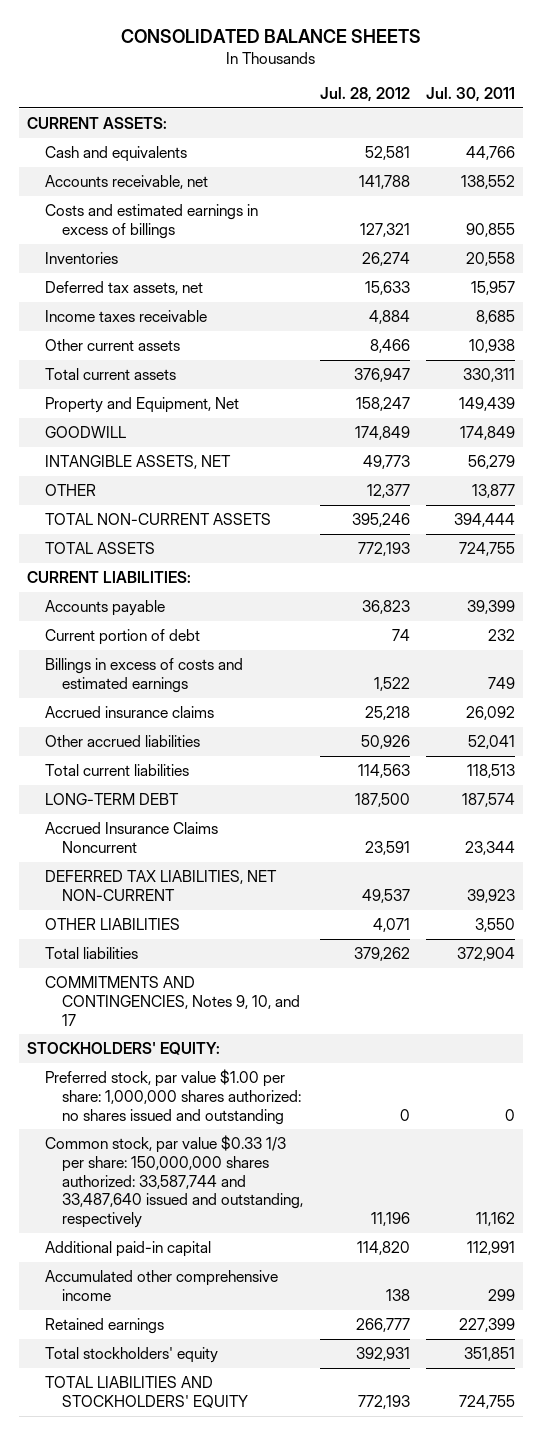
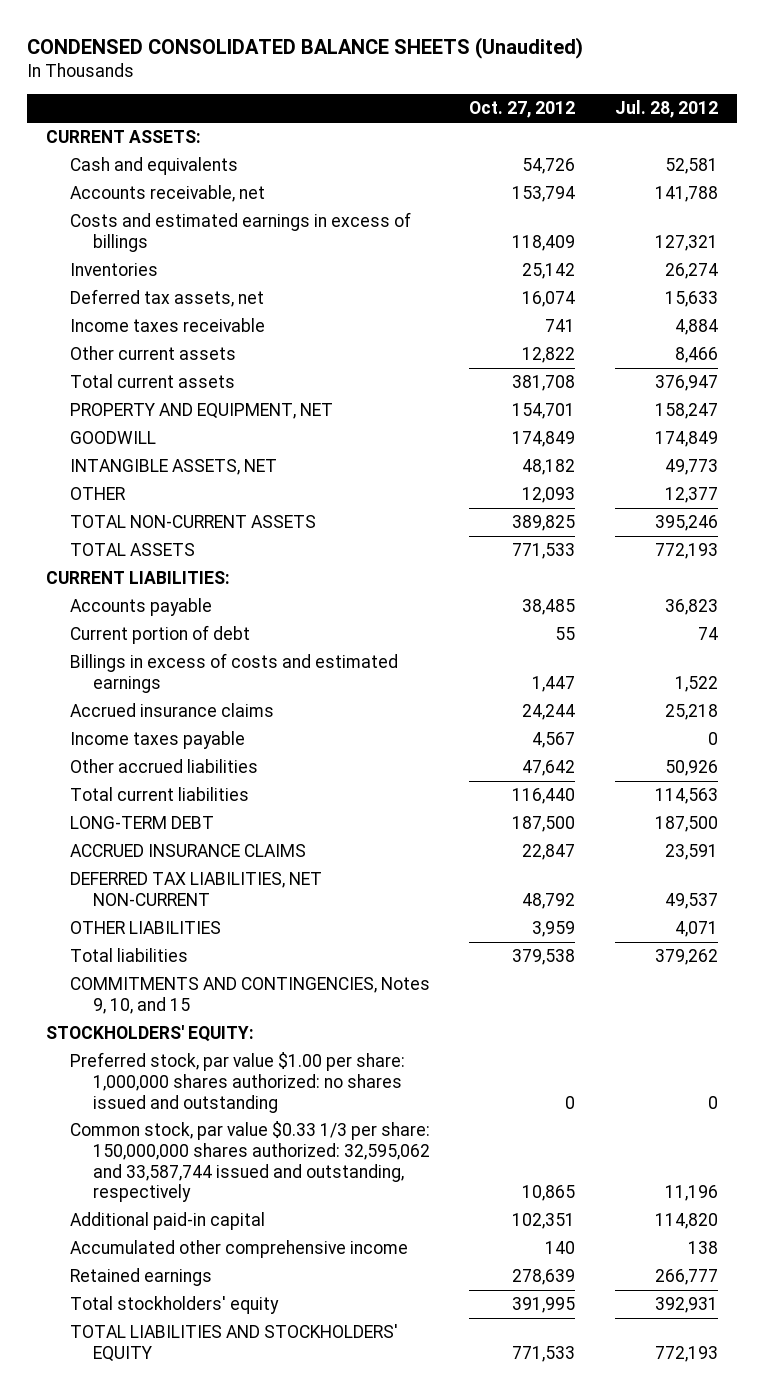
- CONSOLIDATED BALANCE SHEETS
+ CONDENSED CONSOLIDATED BALANCE SHEETS (Unaudited)
- | Jul. 28, 2012 | Jul. 30, 2011
+ | Oct. 27, 2012 | Jul. 28, 2012
- Property and Equipment, Net | 158,247 | 149,439
+ PROPERTY AND EQUIPMENT, NET | 154,701 | 158,247
+ Income taxes payable | 4,567 | 0
- Accrued Insurance Claims Noncurrent | 23,591 | 23,344
+ ACCRUED INSURANCE CLAIMS | 22,847 | 23,591
- COMMITMENTS AND CONTINGENCIES, Notes 9, 10, and 17
+ COMMITMENTS AND CONTINGENCIES, Notes 9, 10, and 15
- Common stock, par value $0.33 1/3 per share: 150,000,000 shares authorized: 33,587,744 and 33,487,640 issued and outstanding, respectively | 11,196 | 11,162
+ Common stock, par value $0.33 1/3 per share: 150,000,000 shares authorized: 32,595,062 and 33,587,744 issued and outstanding, respectively | 10,865 | 11,196

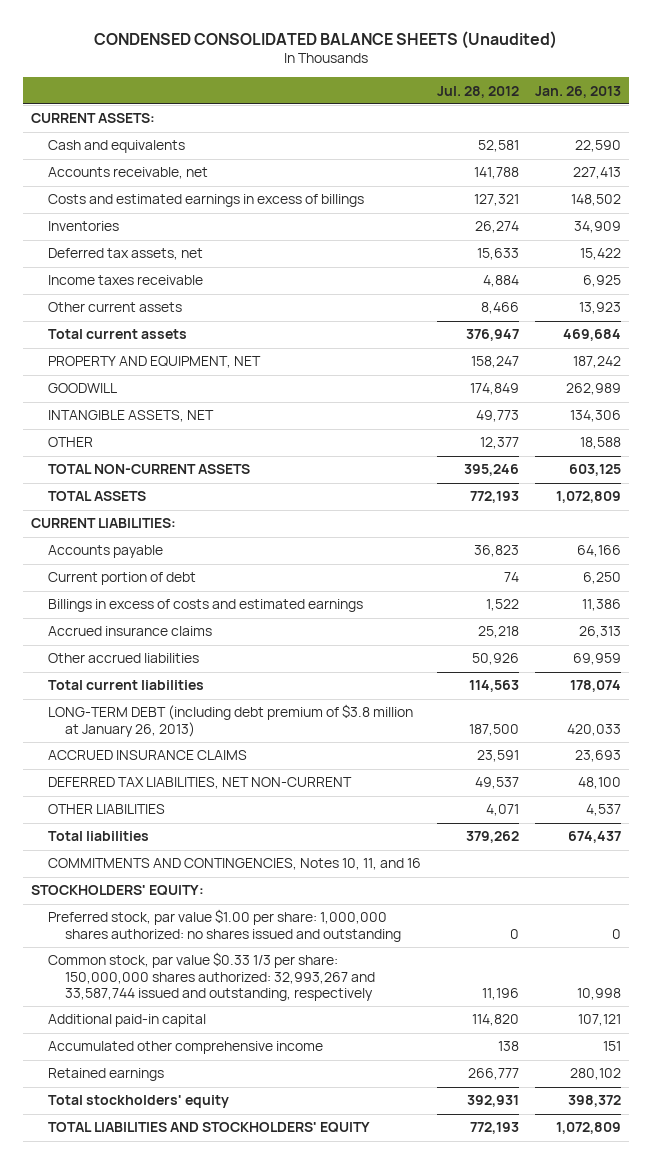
- | Oct. 27, 2012 | Jul. 28, 2012
+ | Jul. 28, 2012 | Jan. 26, 2013
- Income taxes payable | 4,567 | 0
- LONG-TERM DEBT | 187,500 | 187,500
+ LONG-TERM DEBT (including debt premium of $3.8 million at January 26, 2013) | 187,500 | 420,033
- COMMITMENTS AND CONTINGENCIES, Notes 9, 10, and 15
+ COMMITMENTS AND CONTINGENCIES, Notes 10, 11, and 16
- Common stock, par value $0.33 1/3 per share: 150,000,000 shares authorized: 32,595,062 and 33,587,744 issued and outstanding, respectively | 10,865 | 11,196
+ Common stock, par value $0.33 1/3 per share: 150,000,000 shares authorized: 32,993,267 and 33,587,744 issued and outstanding, respectively | 11,196 | 10,998

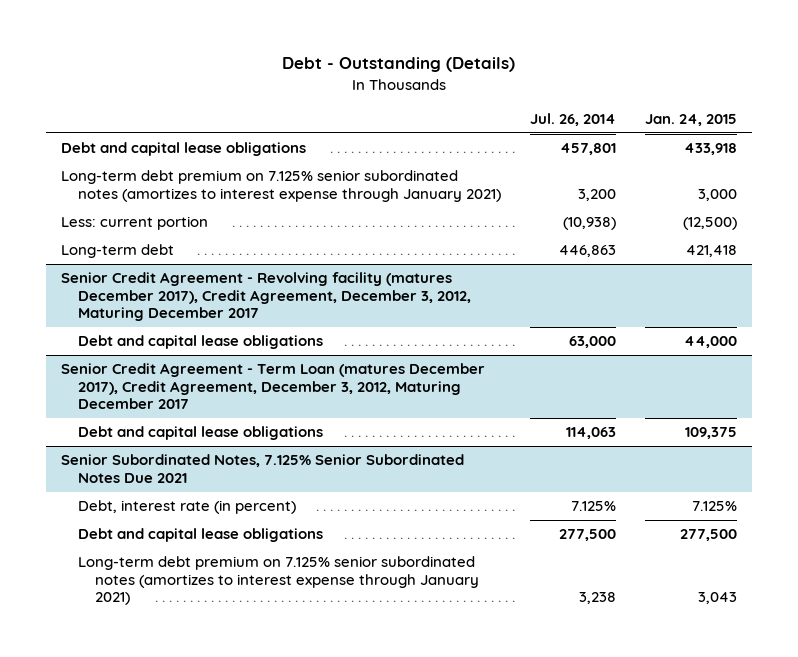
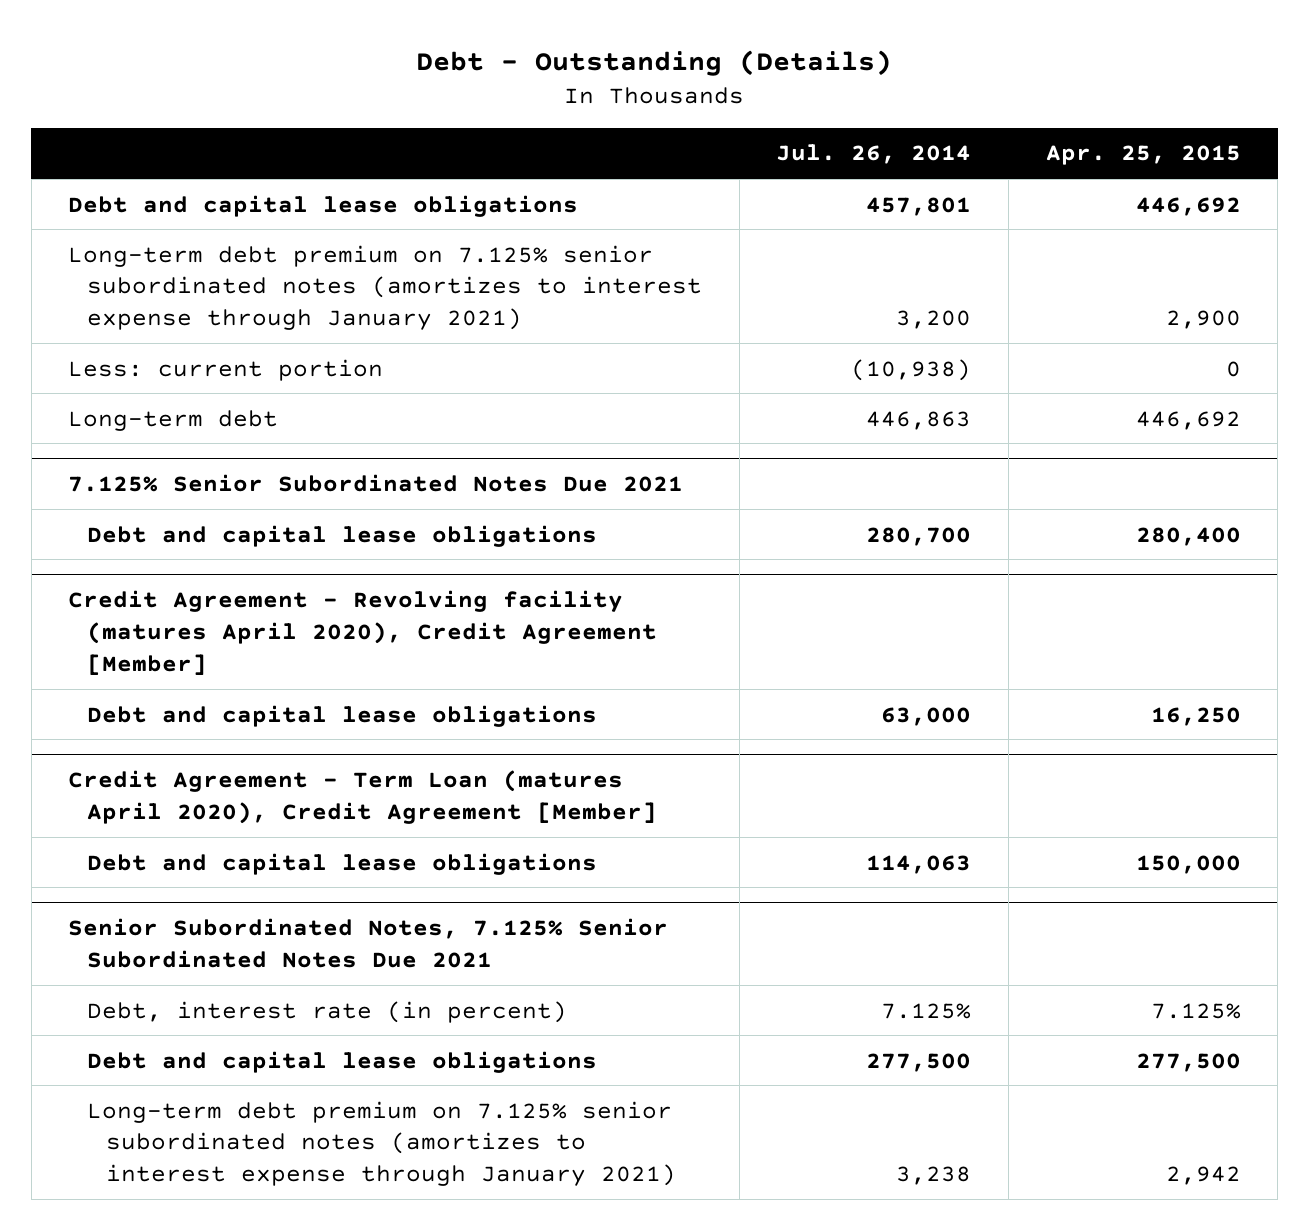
- | Jul. 26, 2014 | Jan. 24, 2015
+ | Jul. 26, 2014 | Apr. 25, 2015
- Senior Credit Agreement - Revolving facility (matures December 2017), Credit Agreement, December 3, 2012, Maturing December 2017
+ 7.125% Senior Subordinated Notes Due 2021
+ Debt and capital lease obligations | 280,700 | 280,400
+ Credit Agreement - Revolving facility (matures April 2020), Credit Agreement [Member]
- Senior Credit Agreement - Term Loan (matures December 2017), Credit Agreement, December 3, 2012, Maturing December 2017
+ Credit Agreement - Term Loan (matures April 2020), Credit Agreement [Member]

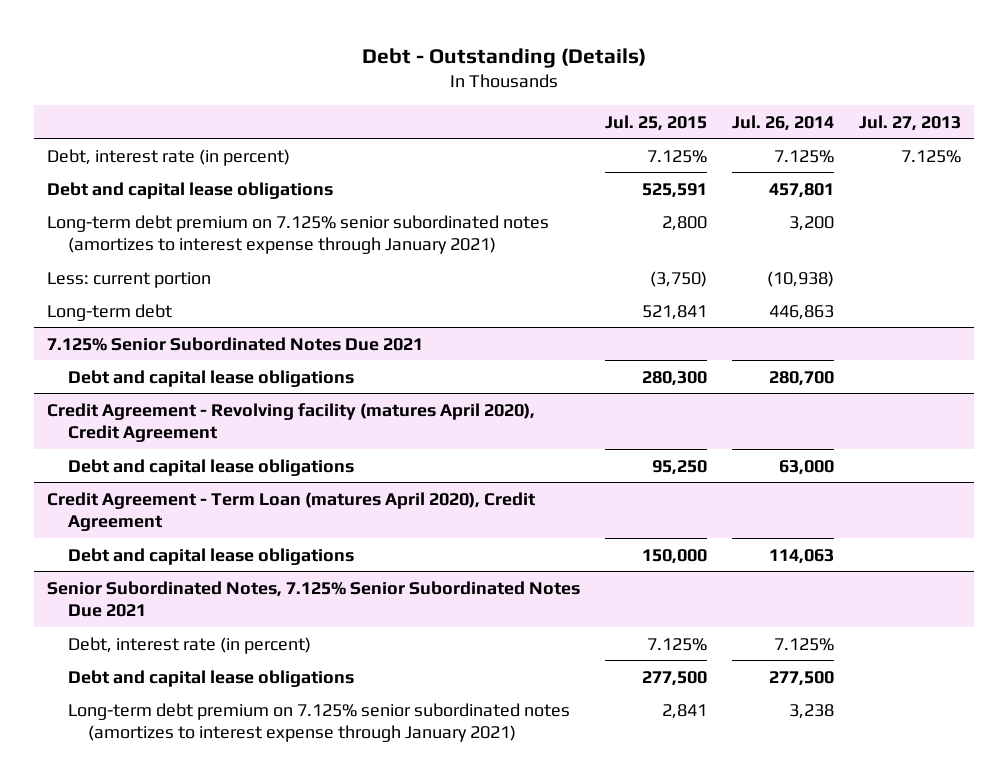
- | Jul. 26, 2014 | Apr. 25, 2015
+ | Jul. 25, 2015 | Jul. 26, 2014 | Jul. 27, 2013
+ Debt, interest rate (in percent) | 7.125% | 7.125% | 7.125%
- Credit Agreement - Revolving facility (matures April 2020), Credit Agreement [Member]
+ Credit Agreement - Revolving facility (matures April 2020), Credit Agreement
- Credit Agreement - Term Loan (matures April 2020), Credit Agreement [Member]
+ Credit Agreement - Term Loan (matures April 2020), Credit Agreement

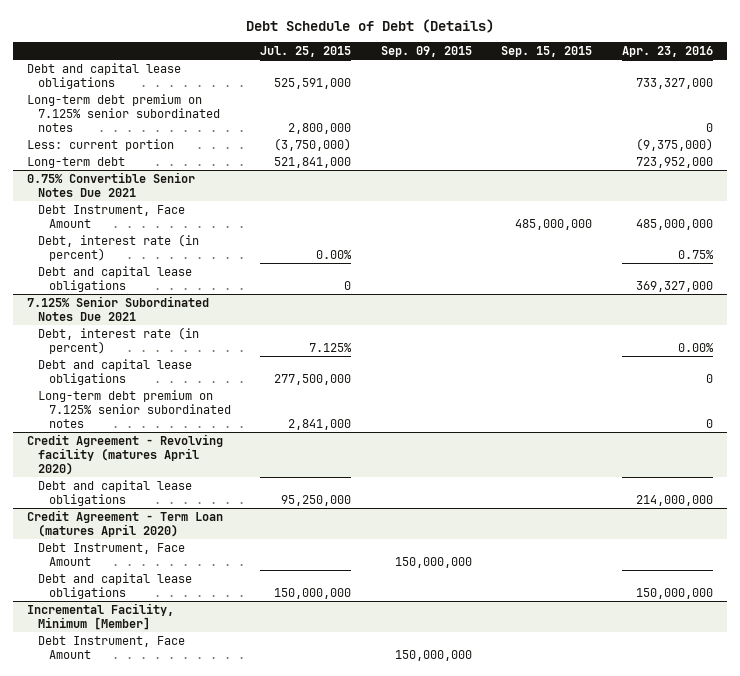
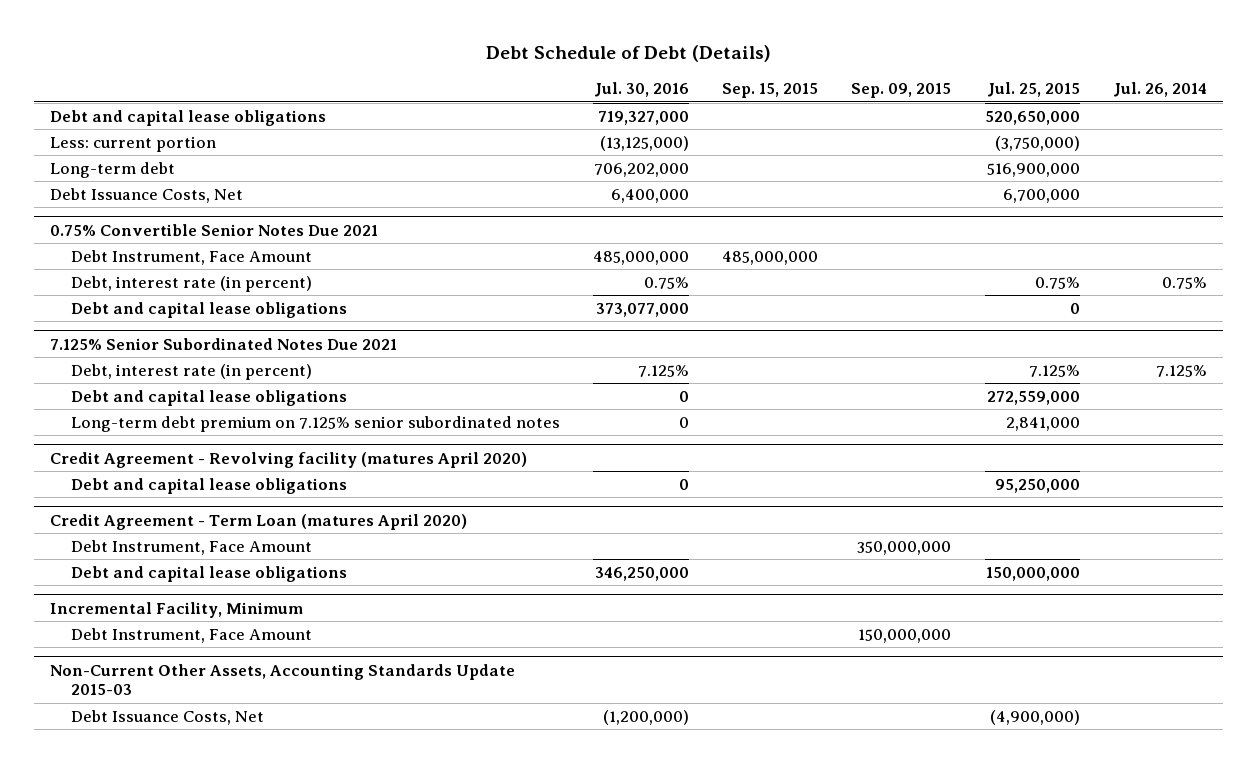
- | Jul. 25, 2015 | Sep. 09, 2015 | Sep. 15, 2015 | Apr. 23, 2016
+ | Jul. 30, 2016 | Sep. 15, 2015 | Sep. 09, 2015 | Jul. 25, 2015 | Jul. 26, 2014
- Debt and capital lease obligations | 525,591,000 | | | 733,327,000
- Long-term debt premium on 7.125% senior subordinated notes | 2,800,000 | | | 0
+ Debt and capital lease obligations | 719,327,000 | | | 520,650,000 |
- Long-term debt | 521,841,000 | | | 723,952,000
+ Long-term debt | 706,202,000 | | | 516,900,000 |
+ Debt Issuance Costs, Net | 6,400,000 | | | 6,700,000 |
@ 0.75% Convertible Senior Notes Due 2021
- Debt, interest rate (in percent) | 0.00% | | | 0.75%
+ Debt, interest rate (in percent) | 0.75% | | | 0.75% | 0.75%
@ 7.125% Senior Subordinated Notes Due 2021
- Debt and capital lease obligations | 277,500,000 | | | 0
+ Debt and capital lease obligations | 0 | | | 272,559,000 |
@ Credit Agreement - Term Loan (matures April 2020)
- Debt Instrument, Face Amount | | 150,000,000 | |
+ Debt Instrument, Face Amount | | | 350,000,000 | |
- Incremental Facility, Minimum [Member]
+ Incremental Facility, Minimum
+ Non-Current Other Assets, Accounting Standards Update 2015-03
+ Debt Issuance Costs, Net | (1,200,000) | | | (4,900,000) |

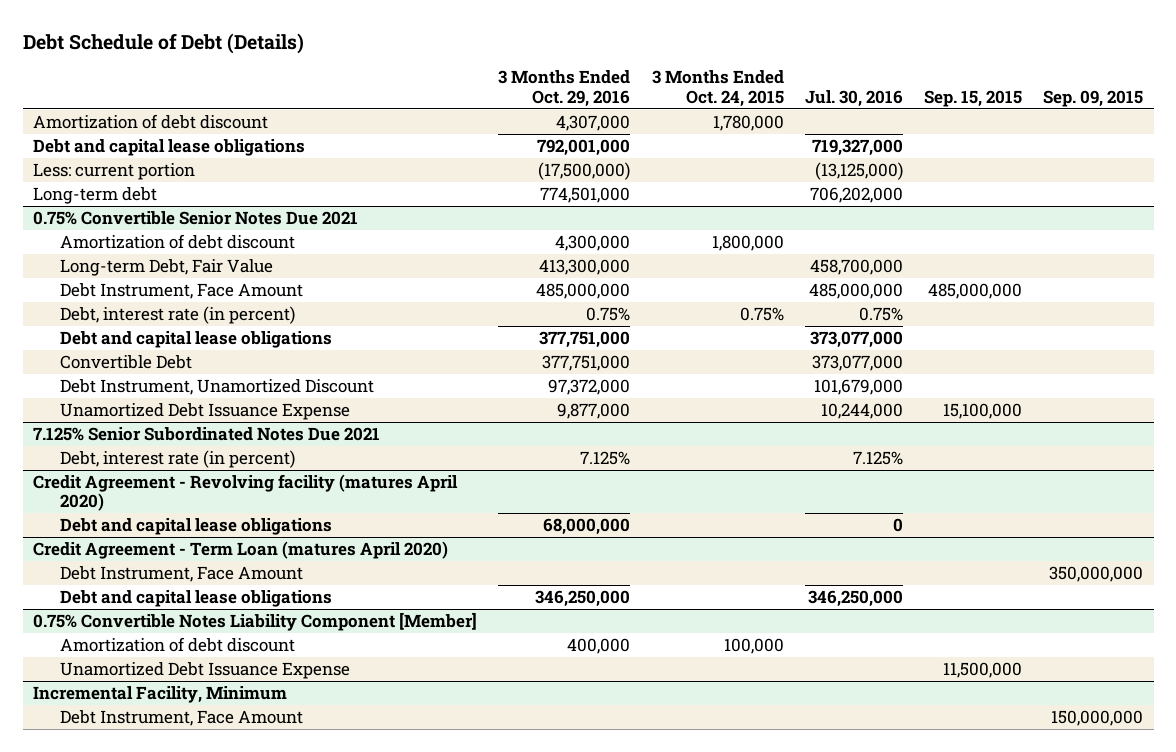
- | Jul. 30, 2016 | Sep. 15, 2015 | Sep. 09, 2015 | Jul. 25, 2015 | Jul. 26, 2014
+ | 3 Months Ended Oct. 29, 2016 | 3 Months Ended Oct. 24, 2015 | Jul. 30, 2016 | Sep. 15, 2015 | Sep. 09, 2015
+ Amortization of debt discount | 4,307,000 | 1,780,000 | | |
- Debt Issuance Costs, Net | 6,400,000 | | | 6,700,000 |
@ 0.75% Convertible Senior Notes Due 2021
+ Amortization of debt discount | 4,300,000 | 1,800,000 | | |
+ Long-term Debt, Fair Value | 413,300,000 | | 458,700,000 | |
+ Convertible Debt | 377,751,000 | | 373,077,000 | |
+ Debt Instrument, Unamortized Discount | 97,372,000 | | 101,679,000 | |
+ Unamortized Debt Issuance Expense | 9,877,000 | | 10,244,000 | 15,100,000 |
@ 7.125% Senior Subordinated Notes Due 2021
- Debt and capital lease obligations | 0 | | | 272,559,000 |
- Long-term debt premium on 7.125% senior subordinated notes | 0 | | | 2,841,000 |
+ 0.75% Convertible Notes Liability Component [Member]
+ Amortization of debt discount | 400,000 | 100,000 | | |
+ Unamortized Debt Issuance Expense | | | | 11,500,000 |
- Non-Current Other Assets, Accounting Standards Update 2015-03
- Debt Issuance Costs, Net | (1,200,000) | | | (4,900,000) |

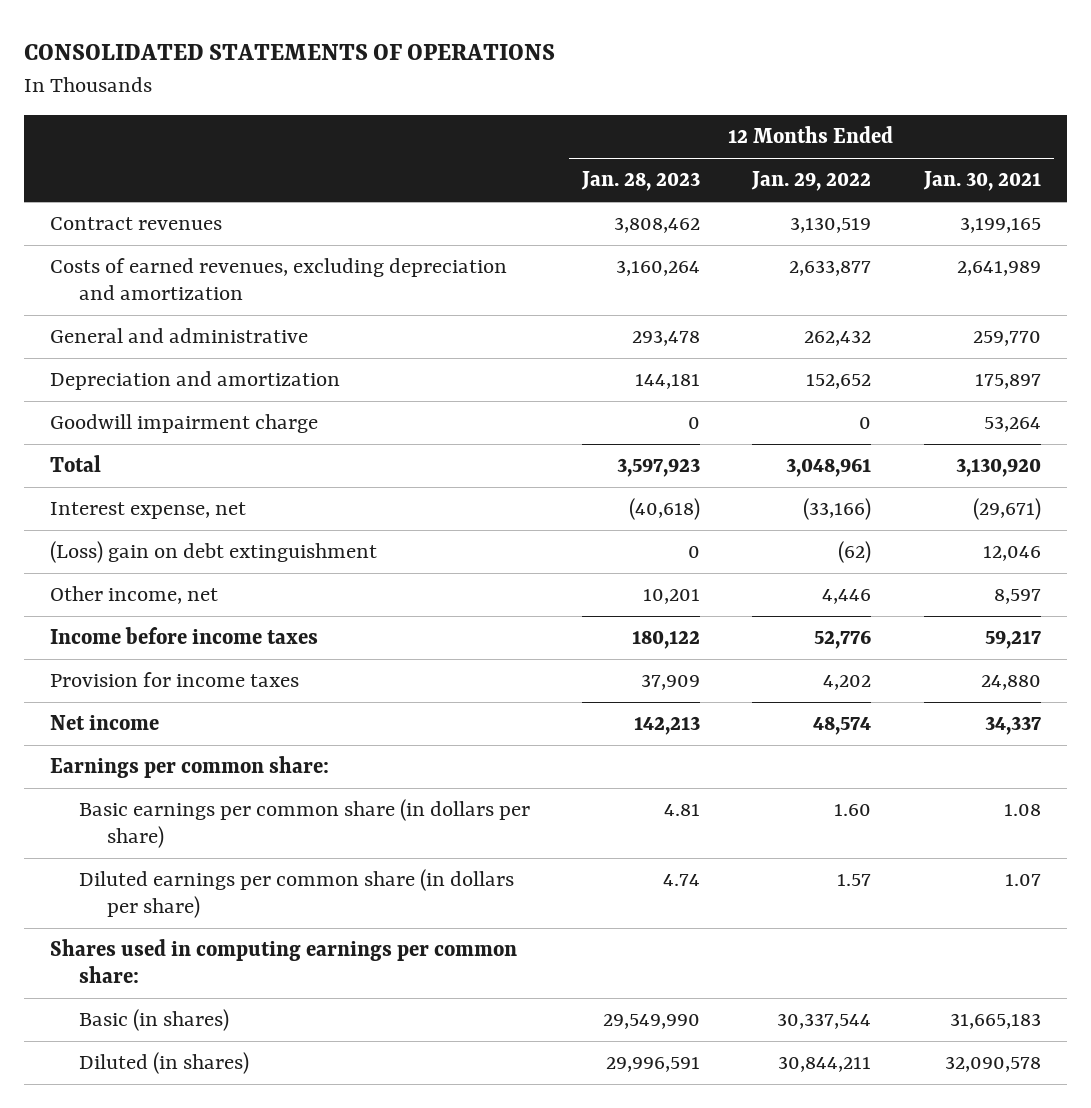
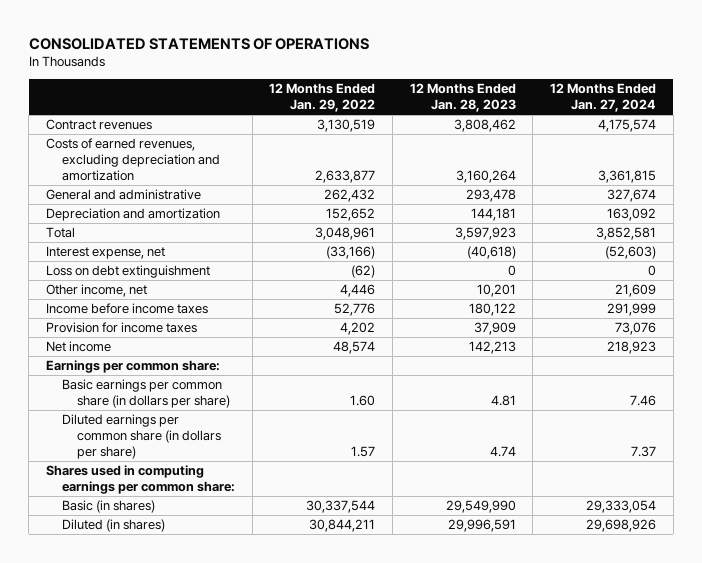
- | 12 Months Ended Jan. 28, 2023 | 12 Months Ended Jan. 29, 2022 | 12 Months Ended Jan. 30, 2021
+ | 12 Months Ended Jan. 29, 2022 | 12 Months Ended Jan. 28, 2023 | 12 Months Ended Jan. 27, 2024
- Goodwill impairment charge | 0 | 0 | 53,264
- (Loss) gain on debt extinguishment | 0 | (62) | 12,046
+ Loss on debt extinguishment | (62) | 0 | 0

